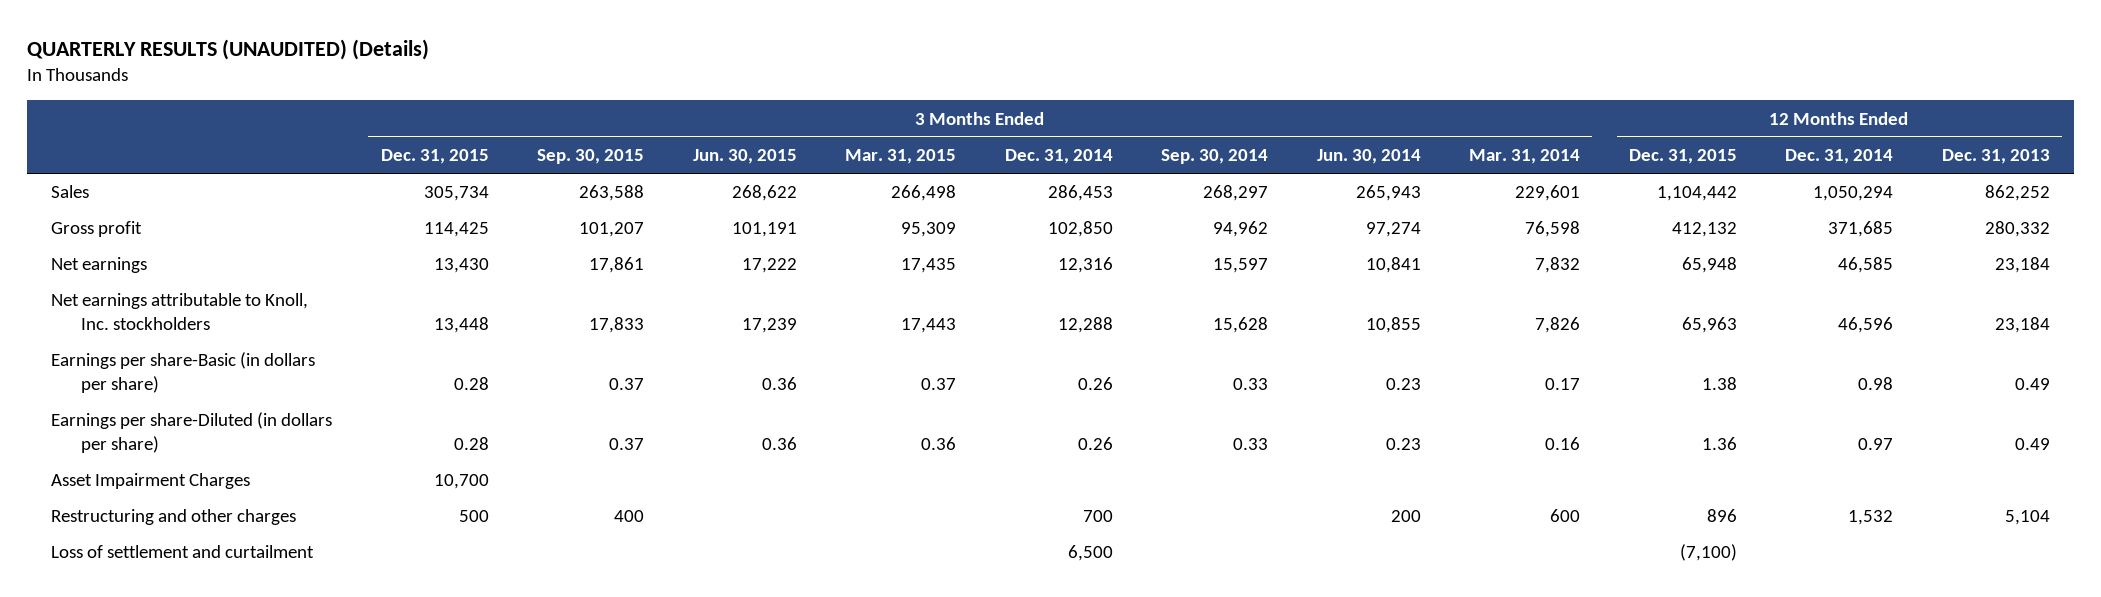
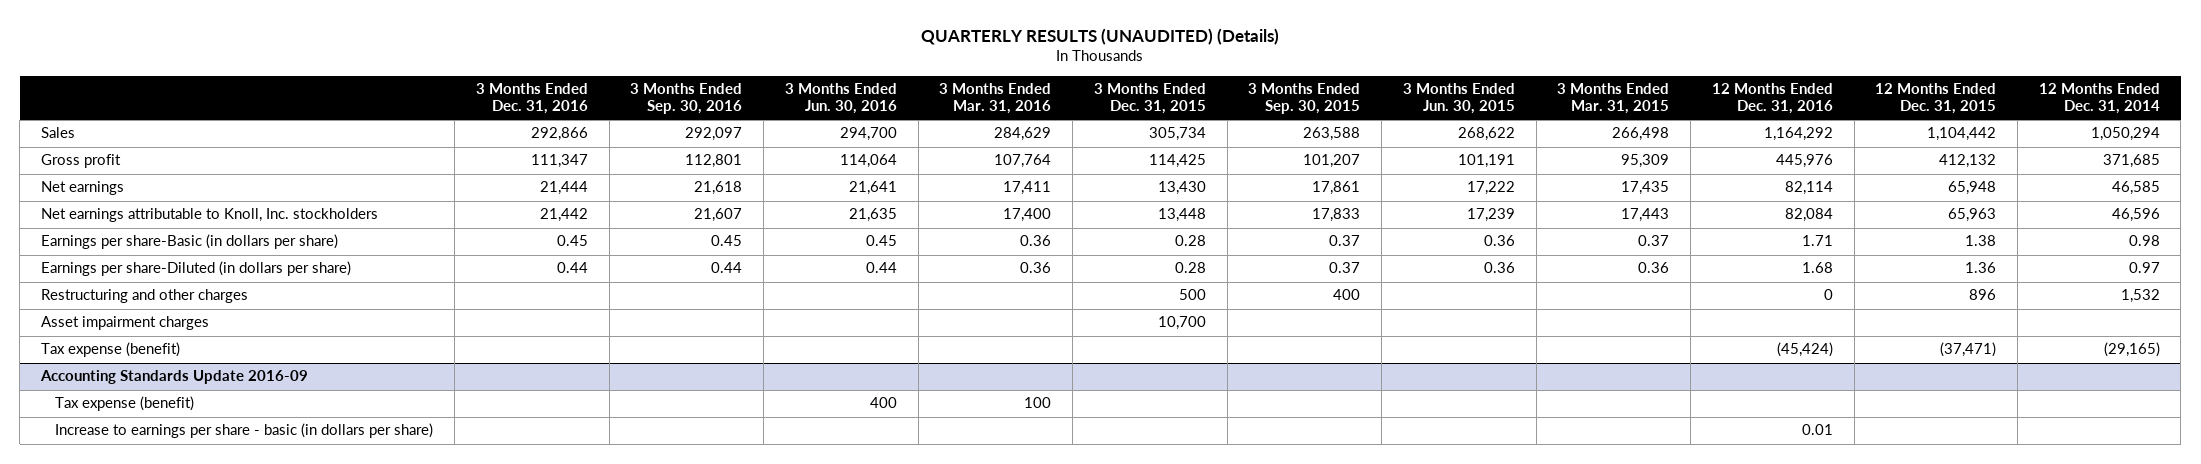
- | 3 Months Ended Dec. 31, 2015 | 3 Months Ended Sep. 30, 2015 | 3 Months Ended Jun. 30, 2015 | 3 Months Ended Mar. 31, 2015 | 3 Months Ended Dec. 31, 2014 | 3 Months Ended Sep. 30, 2014 | 3 Months Ended Jun. 30, 2014 | 3 Months Ended Mar. 31, 2014 | 12 Months Ended Dec. 31, 2015 | 12 Months Ended Dec. 31, 2014 | 12 Months Ended Dec. 31, 2013
+ | 3 Months Ended Dec. 31, 2016 | 3 Months Ended Sep. 30, 2016 | 3 Months Ended Jun. 30, 2016 | 3 Months Ended Mar. 31, 2016 | 3 Months Ended Dec. 31, 2015 | 3 Months Ended Sep. 30, 2015 | 3 Months Ended Jun. 30, 2015 | 3 Months Ended Mar. 31, 2015 | 12 Months Ended Dec. 31, 2016 | 12 Months Ended Dec. 31, 2015 | 12 Months Ended Dec. 31, 2014
- Asset Impairment Charges | 10,700 | | | | | | | | | |
- Loss of settlement and curtailment | | | | | 6,500 | | | | (7,100) | |
+ Asset impairment charges | | | | | 10,700 | | | | | |
+ Tax expense (benefit) | | | | | | | | | (45,424) | (37,471) | (29,165)
+ Accounting Standards Update 2016-09
+ Tax expense (benefit) | | | 400 | 100 | | | | | | |
+ Increase to earnings per share - basic (in dollars per share) | | | | | | | | | 0.01 | |

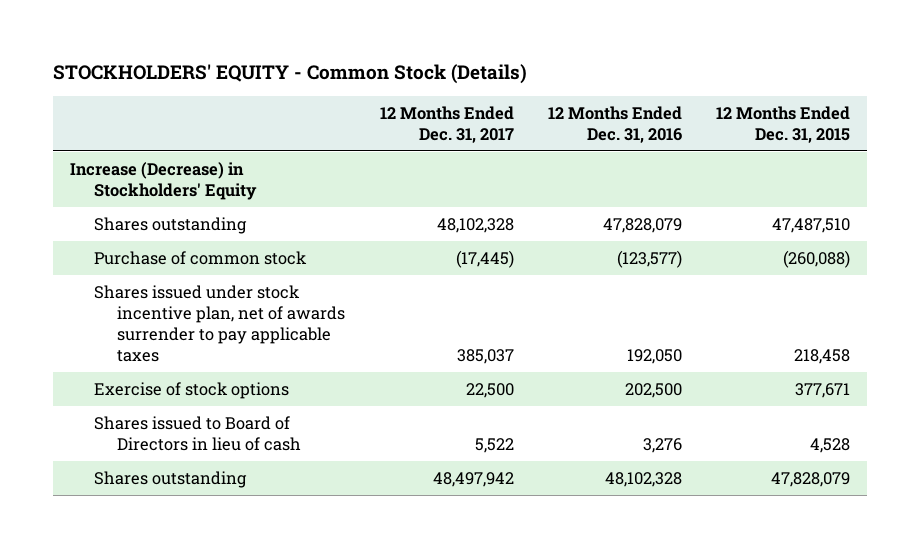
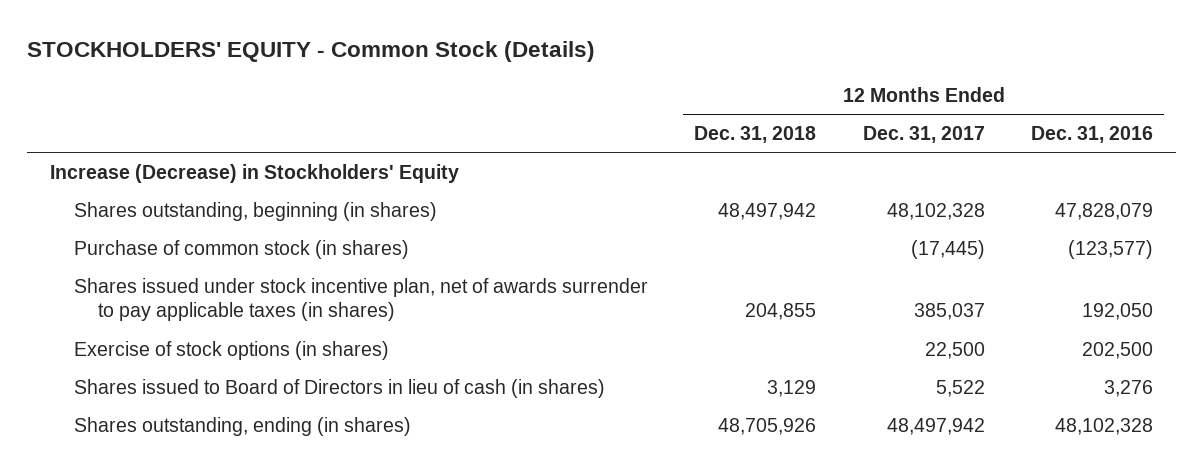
- | 12 Months Ended Dec. 31, 2017 | 12 Months Ended Dec. 31, 2016 | 12 Months Ended Dec. 31, 2015
+ | 12 Months Ended Dec. 31, 2018 | 12 Months Ended Dec. 31, 2017 | 12 Months Ended Dec. 31, 2016
- Shares outstanding | 48,102,328 | 47,828,079 | 47,487,510
- Purchase of common stock | (17,445) | (123,577) | (260,088)
- Shares issued under stock incentive plan, net of awards surrender to pay applicable taxes | 385,037 | 192,050 | 218,458
- Exercise of stock options | 22,500 | 202,500 | 377,671
- Shares issued to Board of Directors in lieu of cash | 5,522 | 3,276 | 4,528
- Shares outstanding | 48,497,942 | 48,102,328 | 47,828,079
+ Shares outstanding, beginning (in shares) | 48,497,942 | 48,102,328 | 47,828,079
+ Purchase of common stock (in shares) | | (17,445) | (123,577)
+ Shares issued under stock incentive plan, net of awards surrender to pay applicable taxes (in shares) | 204,855 | 385,037 | 192,050
+ Exercise of stock options (in shares) | | 22,500 | 202,500
+ Shares issued to Board of Directors in lieu of cash (in shares) | 3,129 | 5,522 | 3,276
+ Shares outstanding, ending (in shares) | 48,705,926 | 48,497,942 | 48,102,328

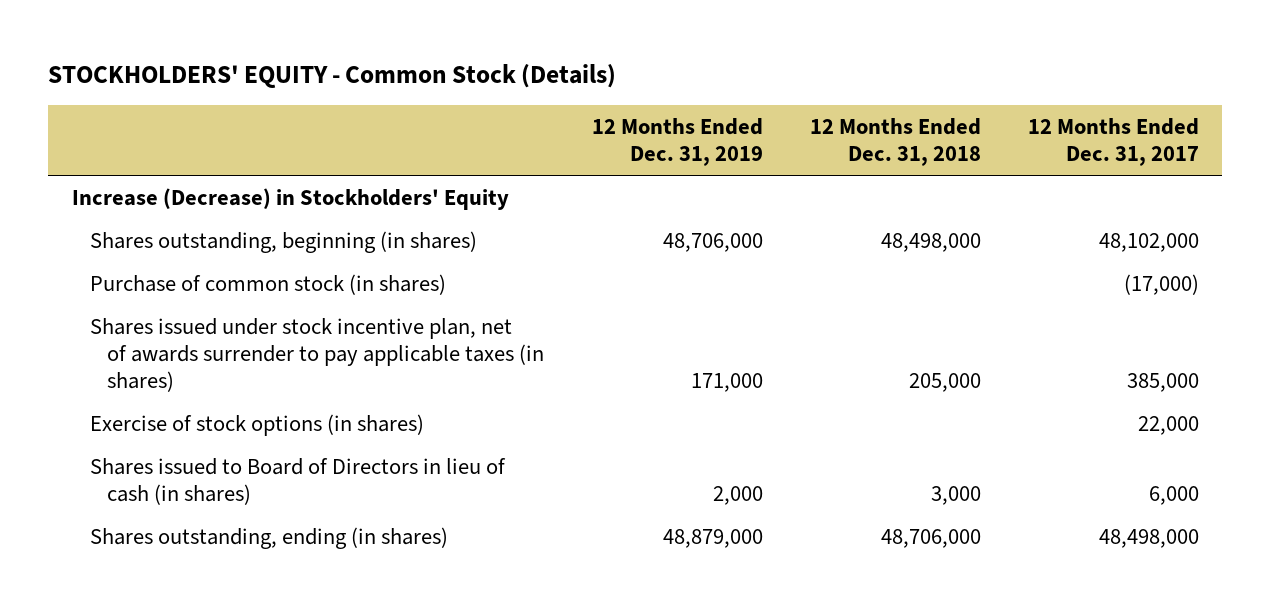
- | 12 Months Ended Dec. 31, 2018 | 12 Months Ended Dec. 31, 2017 | 12 Months Ended Dec. 31, 2016
+ | 12 Months Ended Dec. 31, 2019 | 12 Months Ended Dec. 31, 2018 | 12 Months Ended Dec. 31, 2017
- Shares outstanding, beginning (in shares) | 48,497,942 | 48,102,328 | 47,828,079
- Purchase of common stock (in shares) | | (17,445) | (123,577)
- Shares issued under stock incentive plan, net of awards surrender to pay applicable taxes (in shares) | 204,855 | 385,037 | 192,050
- Exercise of stock options (in shares) | | 22,500 | 202,500
- Shares issued to Board of Directors in lieu of cash (in shares) | 3,129 | 5,522 | 3,276
- Shares outstanding, ending (in shares) | 48,705,926 | 48,497,942 | 48,102,328
+ Shares outstanding, beginning (in shares) | 48,706,000 | 48,498,000 | 48,102,000
+ Purchase of common stock (in shares) | | | (17,000)
+ Shares issued under stock incentive plan, net of awards surrender to pay applicable taxes (in shares) | 171,000 | 205,000 | 385,000
+ Exercise of stock options (in shares) | | | 22,000
+ Shares issued to Board of Directors in lieu of cash (in shares) | 2,000 | 3,000 | 6,000
+ Shares outstanding, ending (in shares) | 48,879,000 | 48,706,000 | 48,498,000

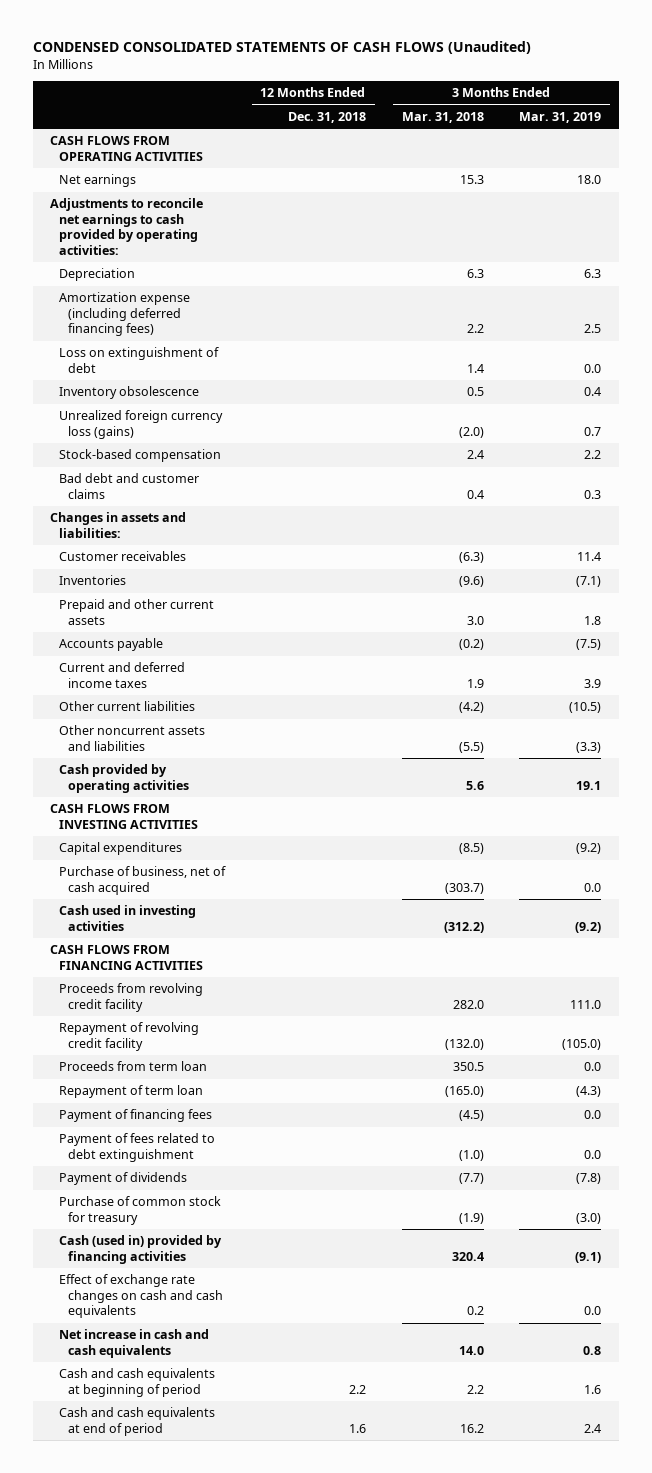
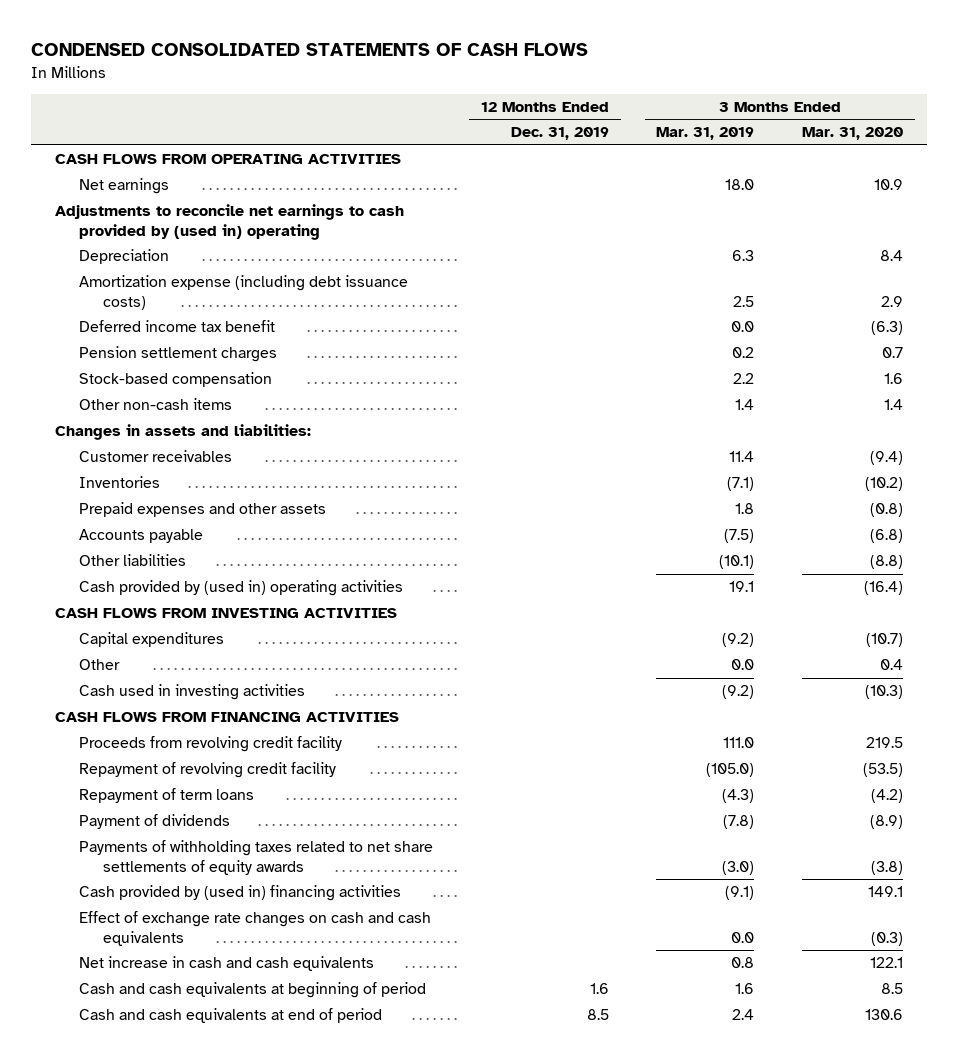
- CONDENSED CONSOLIDATED STATEMENTS OF CASH FLOWS (Unaudited)
+ CONDENSED CONSOLIDATED STATEMENTS OF CASH FLOWS
- | 12 Months Ended Dec. 31, 2018 | 3 Months Ended Mar. 31, 2018 | 3 Months Ended Mar. 31, 2019
+ | 12 Months Ended Dec. 31, 2019 | 3 Months Ended Mar. 31, 2019 | 3 Months Ended Mar. 31, 2020
- Adjustments to reconcile net earnings to cash provided by operating activities:
+ Adjustments to reconcile net earnings to cash provided by (used in) operating
- Amortization expense (including deferred financing fees) | | 2.2 | 2.5
- Loss on extinguishment of debt | | 1.4 | 0.0
- Inventory obsolescence | | 0.5 | 0.4
- Unrealized foreign currency loss (gains) | | (2.0) | 0.7
+ Amortization expense (including debt issuance costs) | | 2.5 | 2.9
+ Deferred income tax benefit | | 0.0 | (6.3)
+ Pension settlement charges | | 0.2 | 0.7
- Bad debt and customer claims | | 0.4 | 0.3
+ Other non-cash items | | 1.4 | 1.4
- Prepaid and other current assets | | 3.0 | 1.8
+ Prepaid expenses and other assets | | 1.8 | (0.8)
- Current and deferred income taxes | | 1.9 | 3.9
- Other current liabilities | | (4.2) | (10.5)
- Other noncurrent assets and liabilities | | (5.5) | (3.3)
- Cash provided by operating activities | | 5.6 | 19.1
+ Other liabilities | | (10.1) | (8.8)
+ Cash provided by (used in) operating activities | | 19.1 | (16.4)
- Purchase of business, net of cash acquired | | (303.7) | 0.0
+ Other | | 0.0 | 0.4
- Proceeds from term loan | | 350.5 | 0.0
- Repayment of term loan | | (165.0) | (4.3)
- Payment of financing fees | | (4.5) | 0.0
- Payment of fees related to debt extinguishment | | (1.0) | 0.0
+ Repayment of term loans | | (4.3) | (4.2)
- Purchase of common stock for treasury | | (1.9) | (3.0)
- Cash (used in) provided by financing activities | | 320.4 | (9.1)
+ Payments of withholding taxes related to net share settlements of equity awards | | (3.0) | (3.8)
+ Cash provided by (used in) financing activities | | (9.1) | 149.1

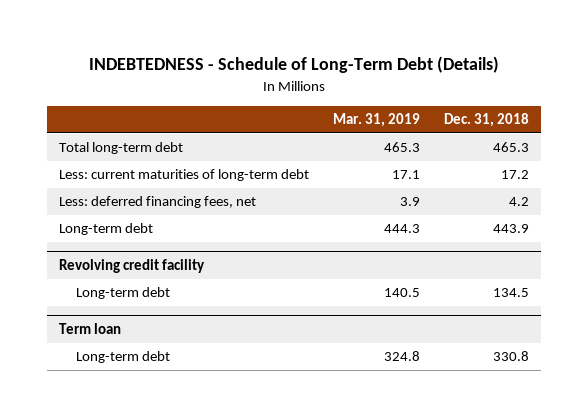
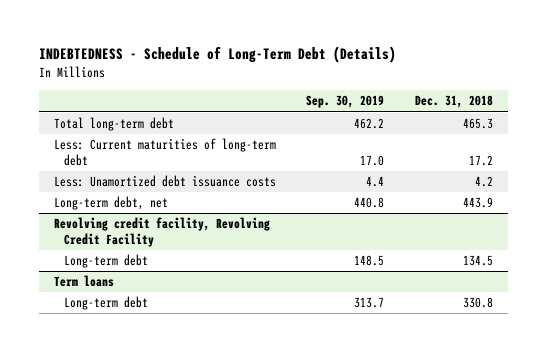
- | Mar. 31, 2019 | Dec. 31, 2018
+ | Sep. 30, 2019 | Dec. 31, 2018
- Less: current maturities of long-term debt | 17.1 | 17.2
- Less: deferred financing fees, net | 3.9 | 4.2
- Long-term debt | 444.3 | 443.9
- Revolving credit facility
+ Less: Current maturities of long-term debt | 17.0 | 17.2
+ Less: Unamortized debt issuance costs | 4.4 | 4.2
+ Long-term debt, net | 440.8 | 443.9
+ Revolving credit facility, Revolving Credit Facility
- Term loan
+ Term loans

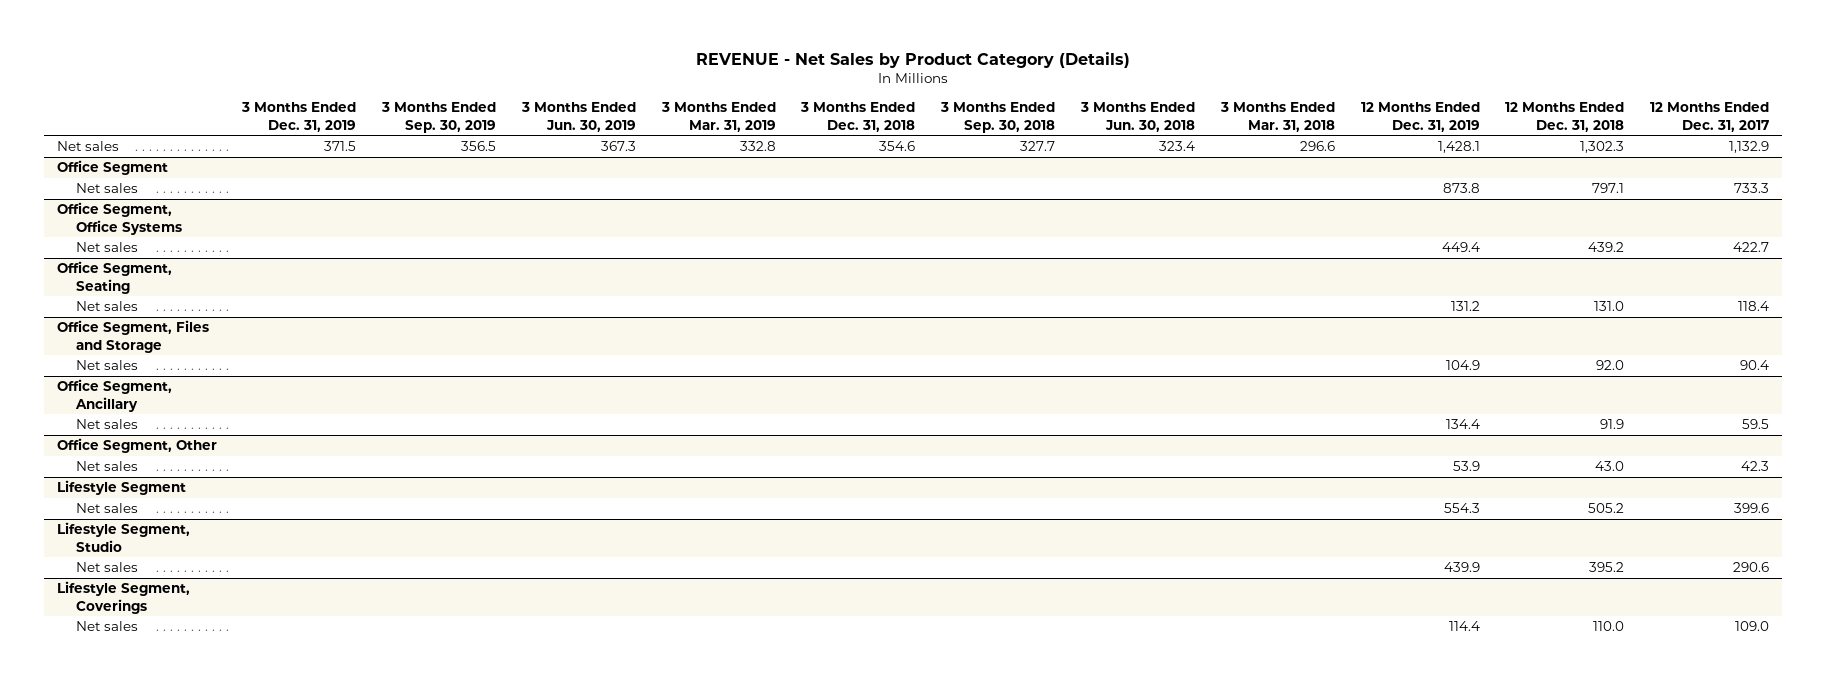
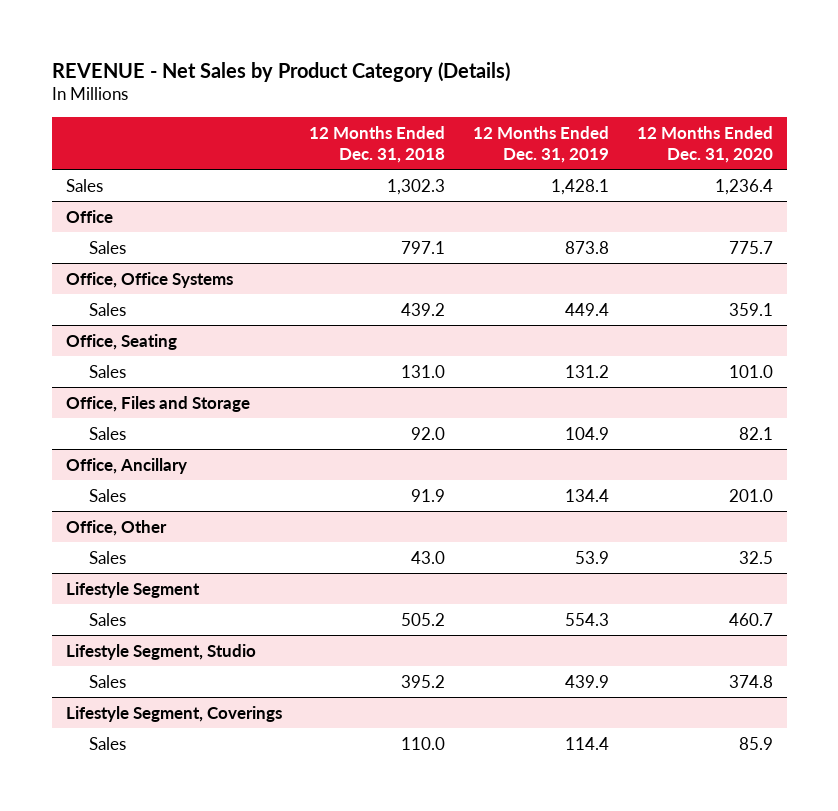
- | 3 Months Ended Dec. 31, 2019 | 3 Months Ended Sep. 30, 2019 | 3 Months Ended Jun. 30, 2019 | 3 Months Ended Mar. 31, 2019 | 3 Months Ended Dec. 31, 2018 | 3 Months Ended Sep. 30, 2018 | 3 Months Ended Jun. 30, 2018 | 3 Months Ended Mar. 31, 2018 | 12 Months Ended Dec. 31, 2019 | 12 Months Ended Dec. 31, 2018 | 12 Months Ended Dec. 31, 2017
+ | 12 Months Ended Dec. 31, 2018 | 12 Months Ended Dec. 31, 2019 | 12 Months Ended Dec. 31, 2020
- Net sales | 371.5 | 356.5 | 367.3 | 332.8 | 354.6 | 327.7 | 323.4 | 296.6 | 1,428.1 | 1,302.3 | 1,132.9
- Office Segment
- Net sales | | | | | | | | | 873.8 | 797.1 | 733.3
- Office Segment, Office Systems
- Net sales | | | | | | | | | 449.4 | 439.2 | 422.7
- Office Segment, Seating
- Net sales | | | | | | | | | 131.2 | 131.0 | 118.4
- Office Segment, Files and Storage
- Net sales | | | | | | | | | 104.9 | 92.0 | 90.4
- Office Segment, Ancillary
- Net sales | | | | | | | | | 134.4 | 91.9 | 59.5
- Office Segment, Other
- Net sales | | | | | | | | | 53.9 | 43.0 | 42.3
+ Sales | 1,302.3 | 1,428.1 | 1,236.4
+ Office
+ Sales | 797.1 | 873.8 | 775.7
+ Office, Office Systems
+ Sales | 439.2 | 449.4 | 359.1
+ Office, Seating
+ Sales | 131.0 | 131.2 | 101.0
+ Office, Files and Storage
+ Sales | 92.0 | 104.9 | 82.1
+ Office, Ancillary
+ Sales | 91.9 | 134.4 | 201.0
+ Office, Other
+ Sales | 43.0 | 53.9 | 32.5
@ Lifestyle Segment
- Net sales | | | | | | | | | 554.3 | 505.2 | 399.6
+ Sales | 505.2 | 554.3 | 460.7
@ Lifestyle Segment, Studio
- Net sales | | | | | | | | | 439.9 | 395.2 | 290.6
+ Sales | 395.2 | 439.9 | 374.8
@ Lifestyle Segment, Coverings
- Net sales | | | | | | | | | 114.4 | 110.0 | 109.0
+ Sales | 110.0 | 114.4 | 85.9

